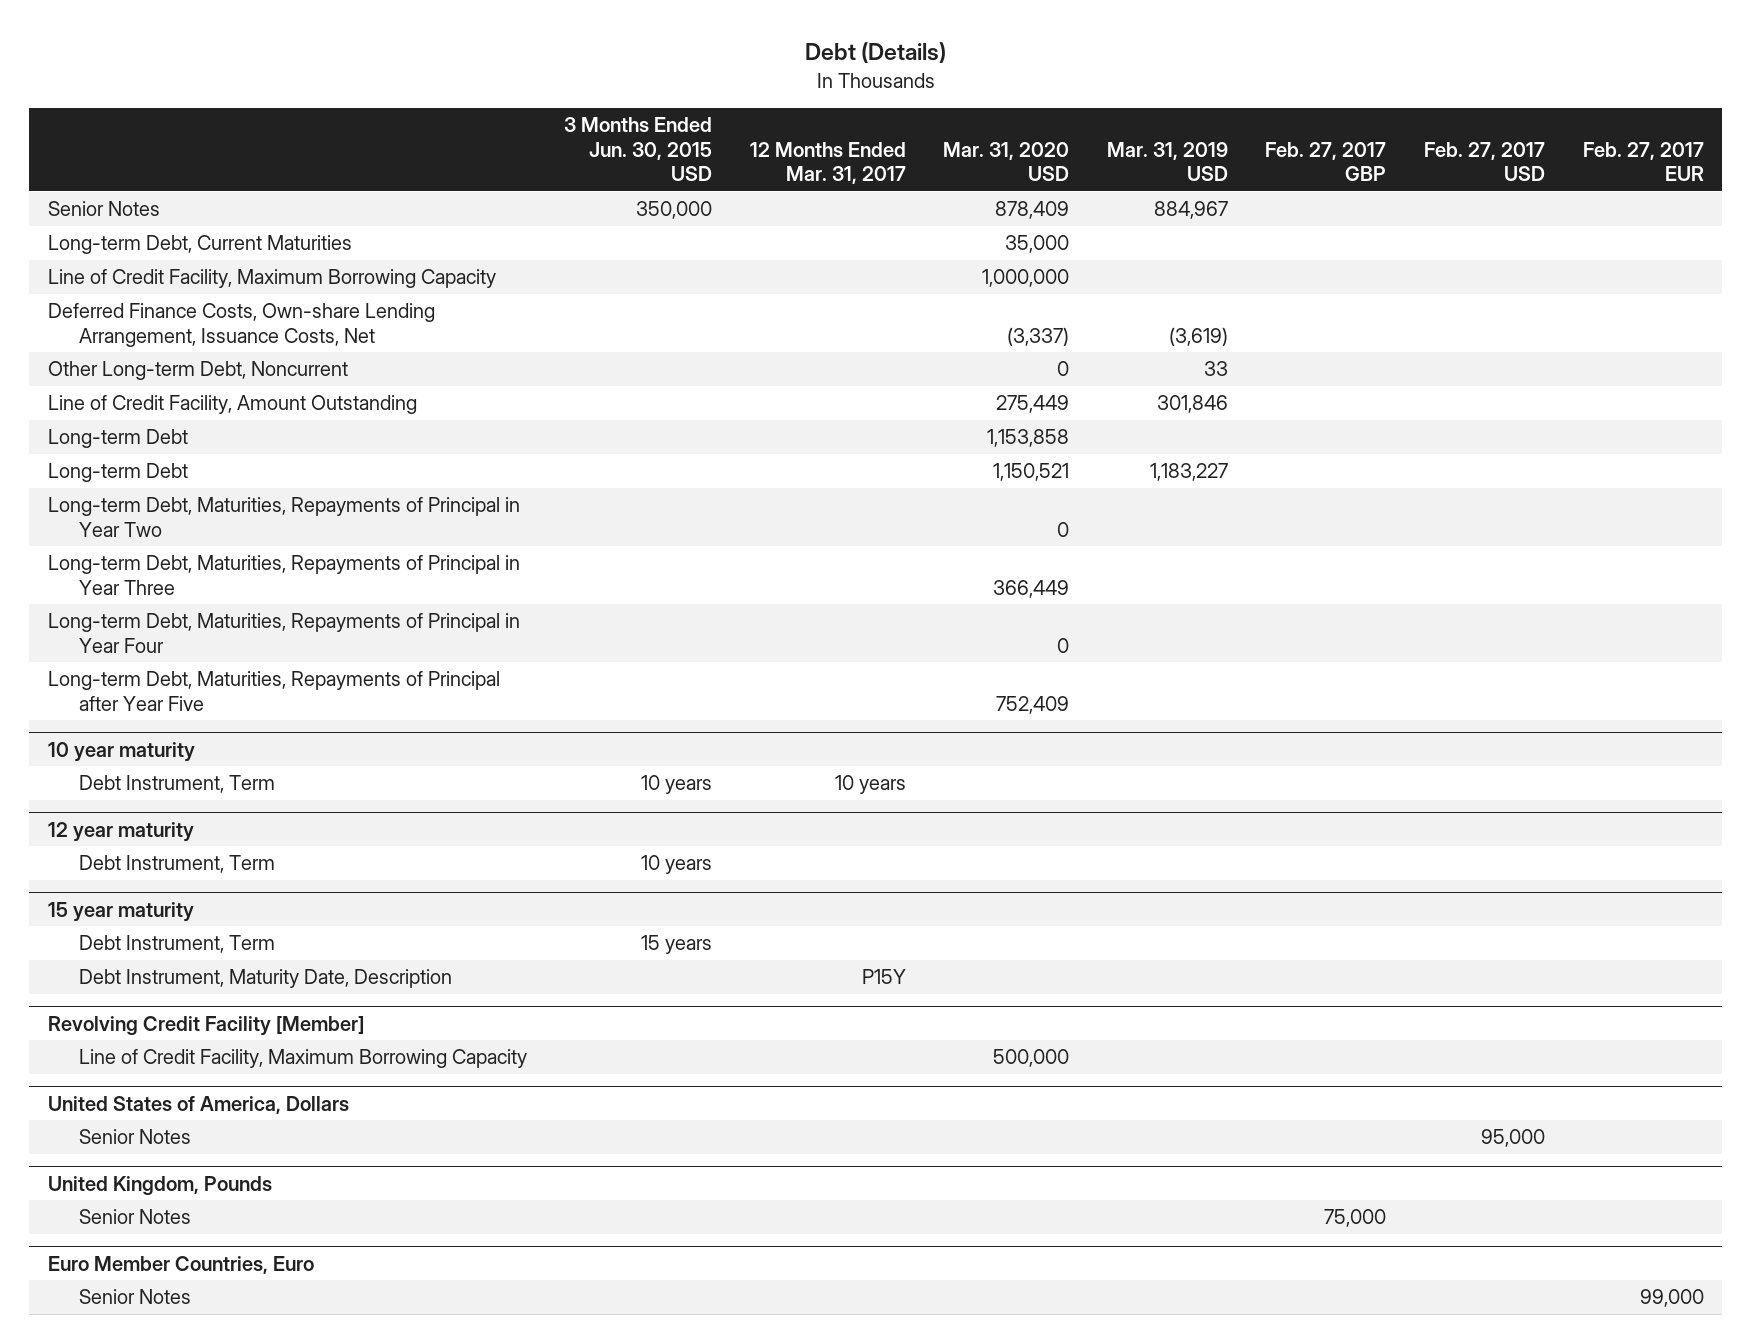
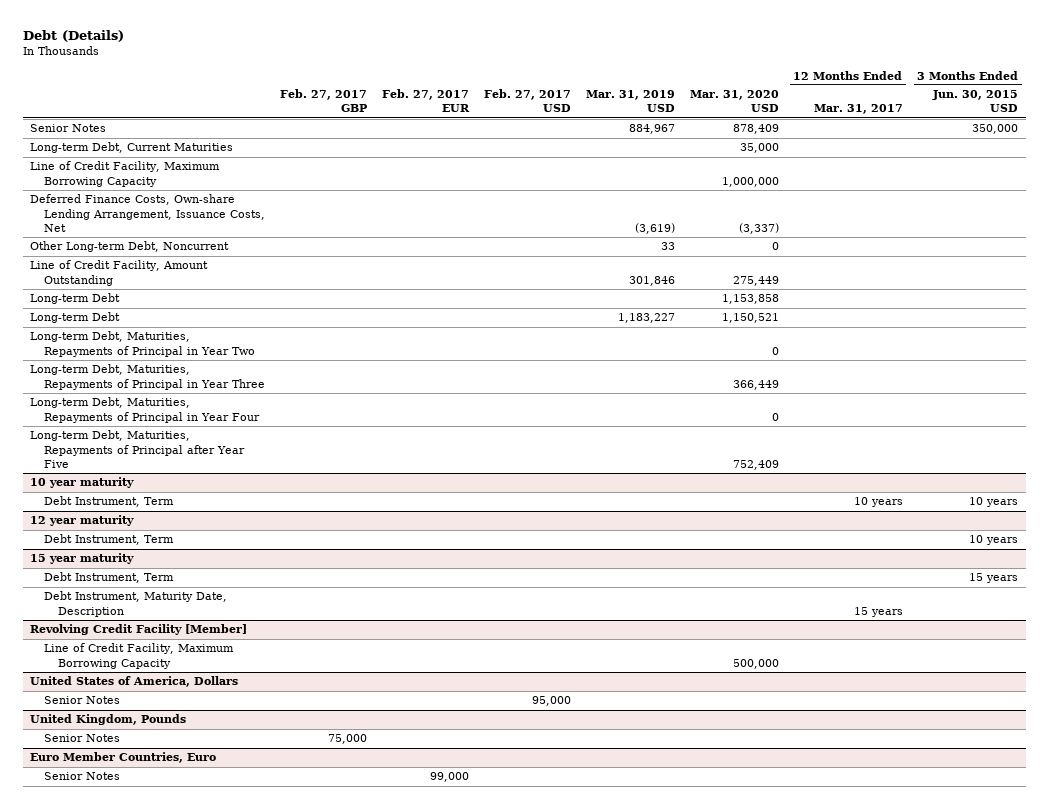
- | 3 Months Ended Jun. 30, 2015 USD | 12 Months Ended Mar. 31, 2017 | Mar. 31, 2020 USD | Mar. 31, 2019 USD | Feb. 27, 2017 GBP | Feb. 27, 2017 USD | Feb. 27, 2017 EUR
+ | Feb. 27, 2017 GBP | Feb. 27, 2017 EUR | Feb. 27, 2017 USD | Mar. 31, 2019 USD | Mar. 31, 2020 USD | 12 Months Ended Mar. 31, 2017 | 3 Months Ended Jun. 30, 2015 USD
@ 15 year maturity
- Debt Instrument, Maturity Date, Description | | P15Y | | | | |
+ Debt Instrument, Maturity Date, Description | | | | | | 15 years |

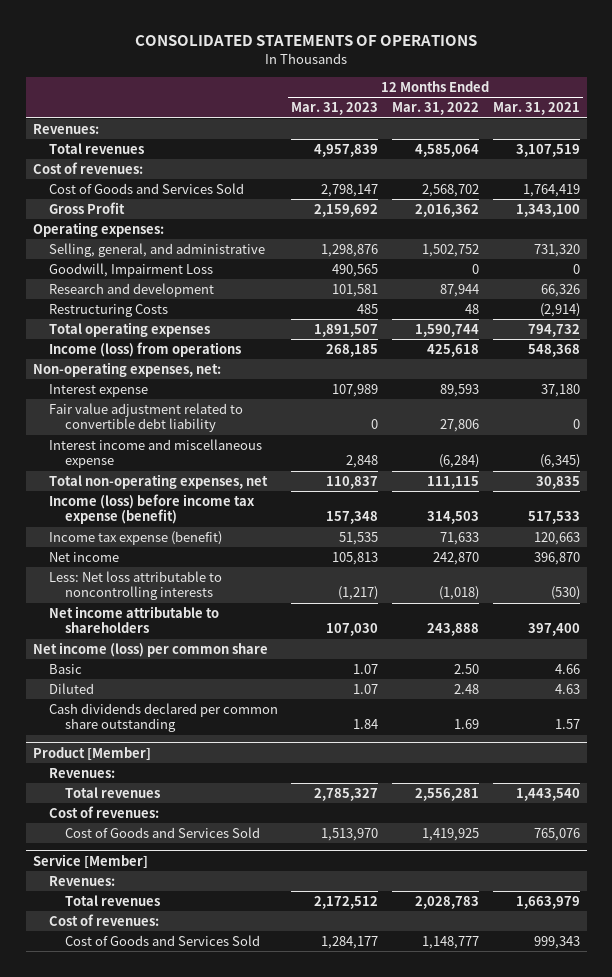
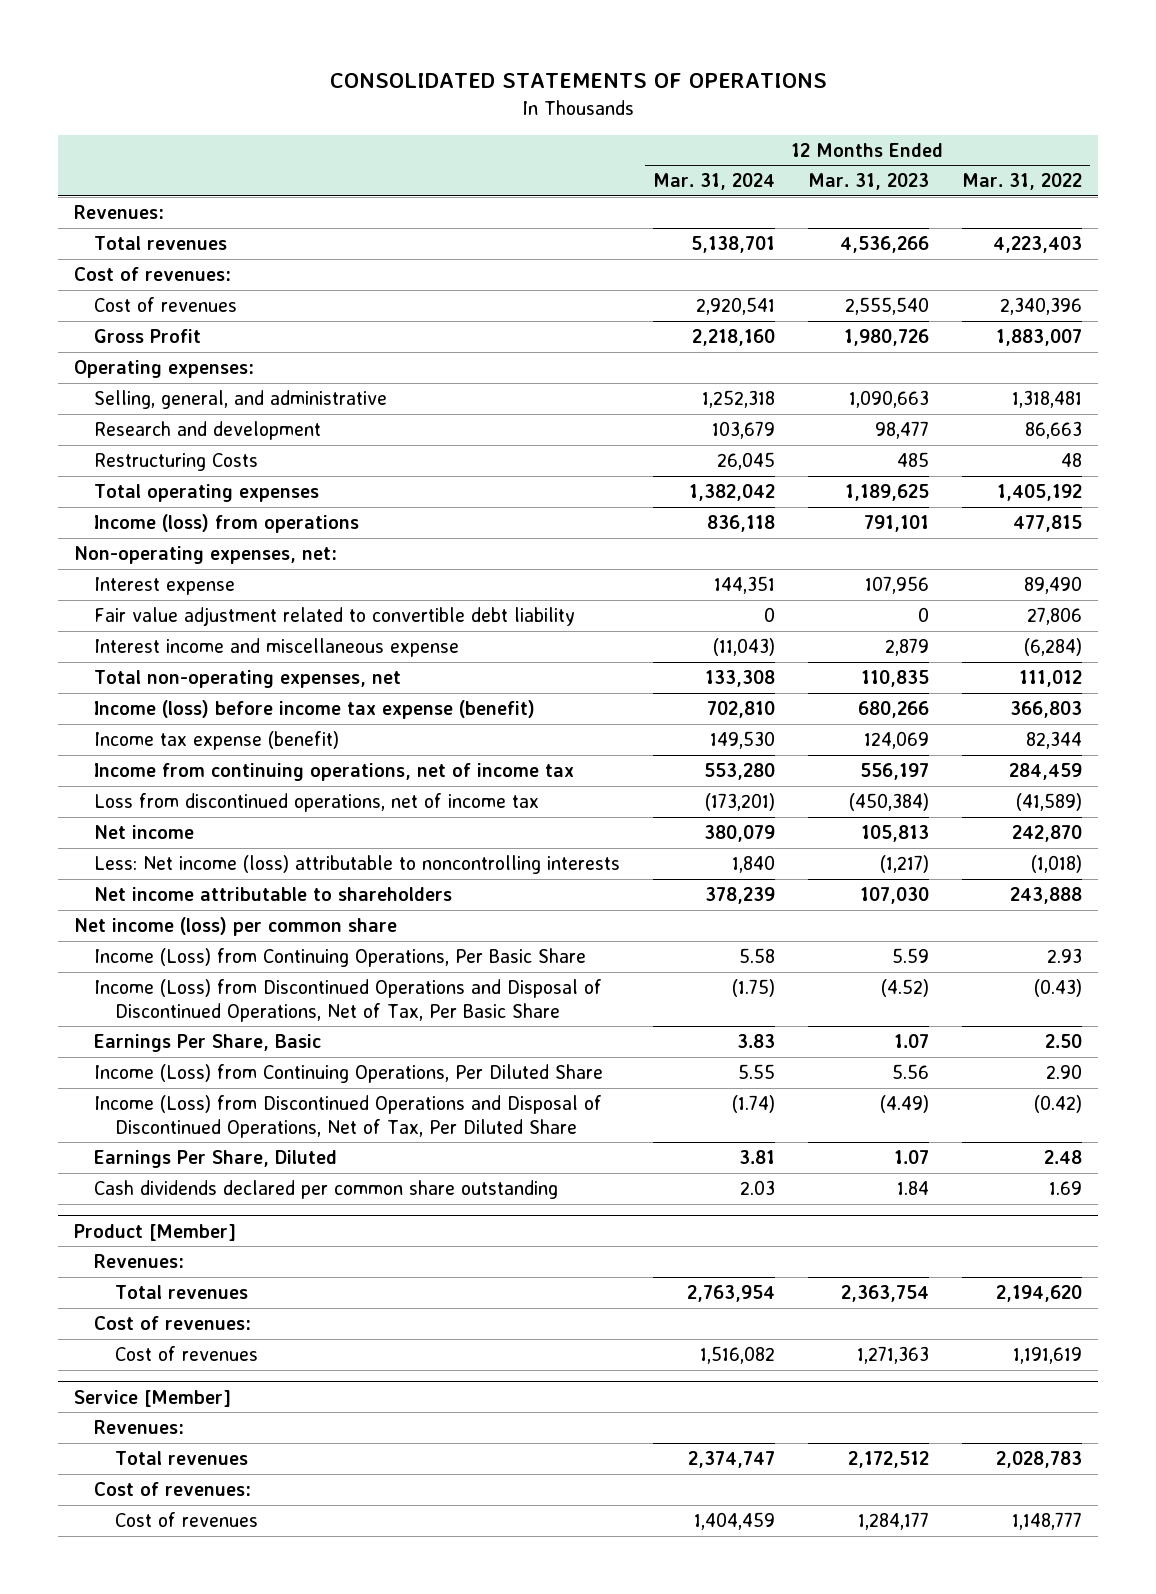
- | 12 Months Ended Mar. 31, 2023 | 12 Months Ended Mar. 31, 2022 | 12 Months Ended Mar. 31, 2021
+ | 12 Months Ended Mar. 31, 2024 | 12 Months Ended Mar. 31, 2023 | 12 Months Ended Mar. 31, 2022
- Total revenues | 4,957,839 | 4,585,064 | 3,107,519
+ Total revenues | 5,138,701 | 4,536,266 | 4,223,403
- Cost of Goods and Services Sold | 2,798,147 | 2,568,702 | 1,764,419
- Gross Profit | 2,159,692 | 2,016,362 | 1,343,100
+ Cost of revenues | 2,920,541 | 2,555,540 | 2,340,396
+ Gross Profit | 2,218,160 | 1,980,726 | 1,883,007
- Selling, general, and administrative | 1,298,876 | 1,502,752 | 731,320
- Goodwill, Impairment Loss | 490,565 | 0 | 0
- Research and development | 101,581 | 87,944 | 66,326
+ Selling, general, and administrative | 1,252,318 | 1,090,663 | 1,318,481
+ Research and development | 103,679 | 98,477 | 86,663
- Total operating expenses | 1,891,507 | 1,590,744 | 794,732
- Income (loss) from operations | 268,185 | 425,618 | 548,368
+ Total operating expenses | 1,382,042 | 1,189,625 | 1,405,192
+ Income (loss) from operations | 836,118 | 791,101 | 477,815
- Interest expense | 107,989 | 89,593 | 37,180
+ Interest expense | 144,351 | 107,956 | 89,490
- Interest income and miscellaneous expense | 2,848 | (6,284) | (6,345)
- Total non-operating expenses, net | 110,837 | 111,115 | 30,835
- Income (loss) before income tax expense (benefit) | 157,348 | 314,503 | 517,533
- Income tax expense (benefit) | 51,535 | 71,633 | 120,663
+ Interest income and miscellaneous expense | (11,043) | 2,879 | (6,284)
+ Total non-operating expenses, net | 133,308 | 110,835 | 111,012
+ Income (loss) before income tax expense (benefit) | 702,810 | 680,266 | 366,803
+ Income tax expense (benefit) | 149,530 | 124,069 | 82,344
+ Income from continuing operations, net of income tax | 553,280 | 556,197 | 284,459
+ Loss from discontinued operations, net of income tax | (173,201) | (450,384) | (41,589)
- Less: Net loss attributable to noncontrolling interests | (1,217) | (1,018) | (530)
+ Less: Net income (loss) attributable to noncontrolling interests | 1,840 | (1,217) | (1,018)
- Basic | 1.07 | 2.50 | 4.66
- Diluted | 1.07 | 2.48 | 4.63
+ Income (Loss) from Continuing Operations, Per Basic Share | 5.58 | 5.59 | 2.93
+ Income (Loss) from Discontinued Operations and Disposal of Discontinued Operations, Net of Tax, Per Basic Share | (1.75) | (4.52) | (0.43)
+ Earnings Per Share, Basic | 3.83 | 1.07 | 2.50
+ Income (Loss) from Continuing Operations, Per Diluted Share | 5.55 | 5.56 | 2.90
+ Income (Loss) from Discontinued Operations and Disposal of Discontinued Operations, Net of Tax, Per Diluted Share | (1.74) | (4.49) | (0.42)
+ Earnings Per Share, Diluted | 3.81 | 1.07 | 2.48
@ Product [Member]
- Total revenues | 2,785,327 | 2,556,281 | 1,443,540
+ Total revenues | 2,763,954 | 2,363,754 | 2,194,620
- Cost of Goods and Services Sold | 1,513,970 | 1,419,925 | 765,076
+ Cost of revenues | 1,516,082 | 1,271,363 | 1,191,619
@ Service [Member]
- Cost of Goods and Services Sold | 1,284,177 | 1,148,777 | 999,343
+ Cost of revenues | 1,404,459 | 1,284,177 | 1,148,777

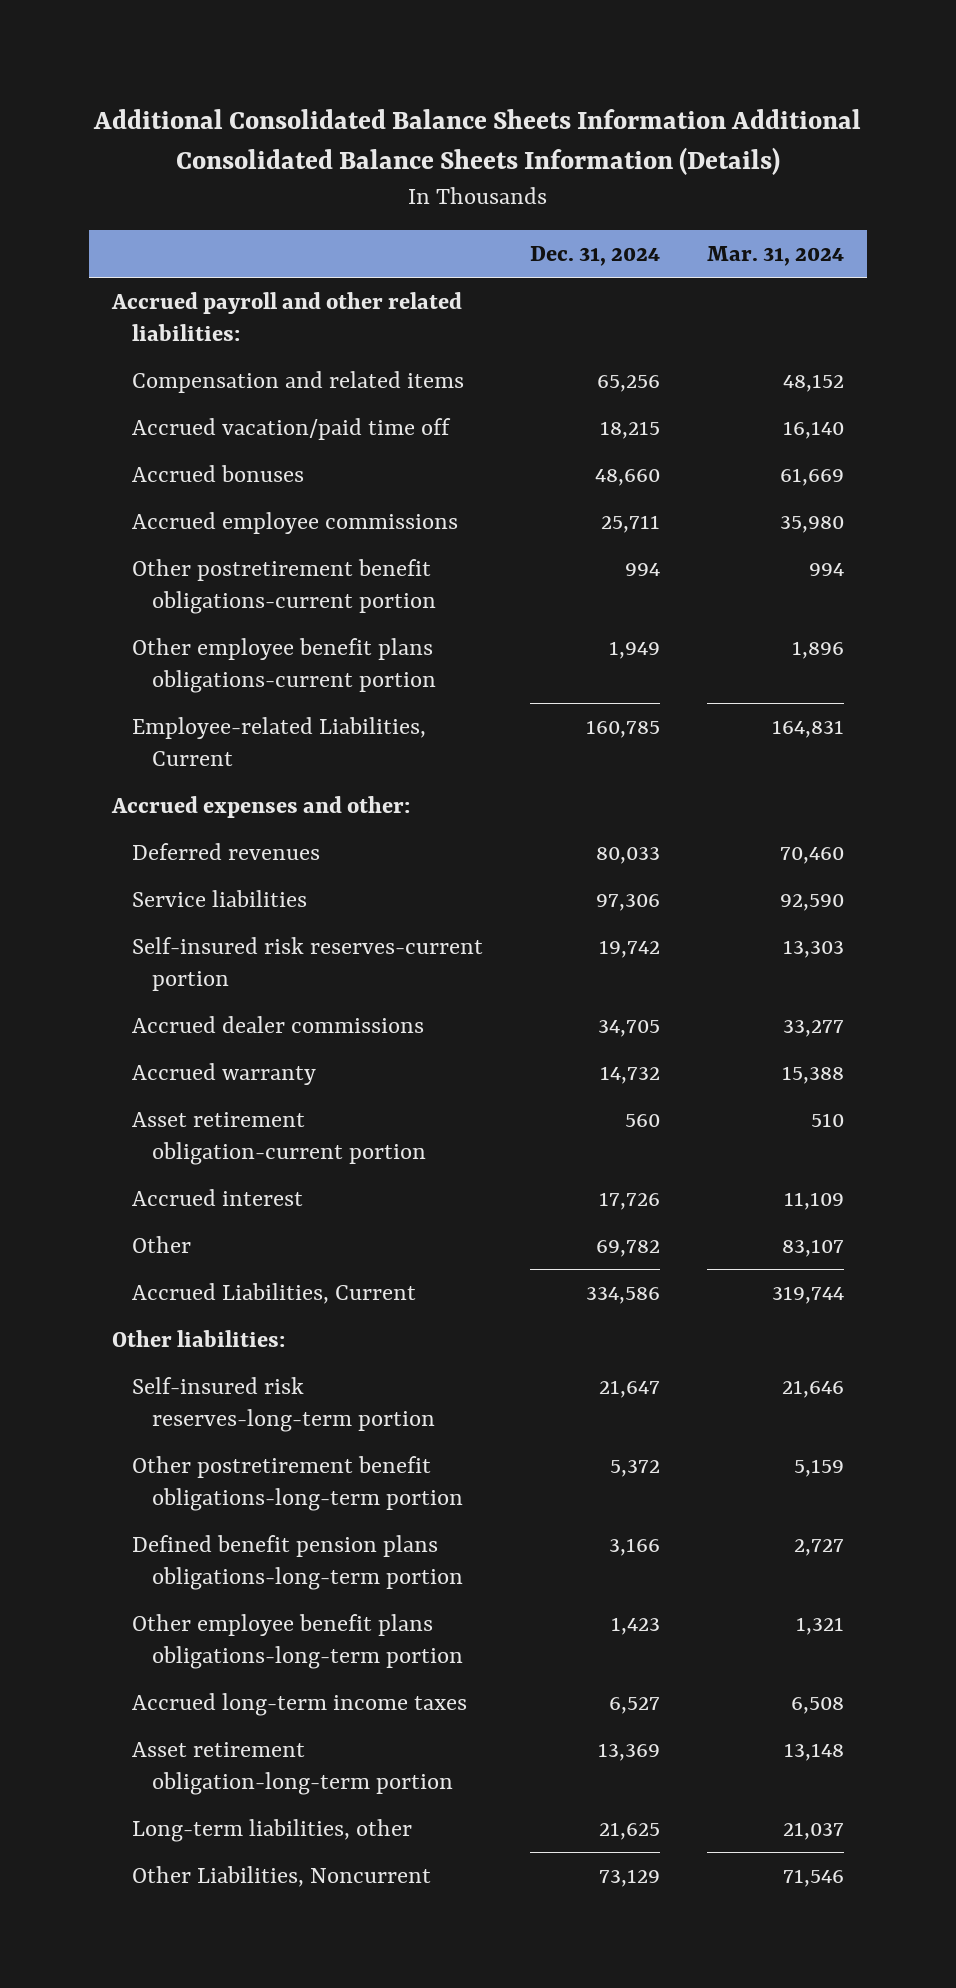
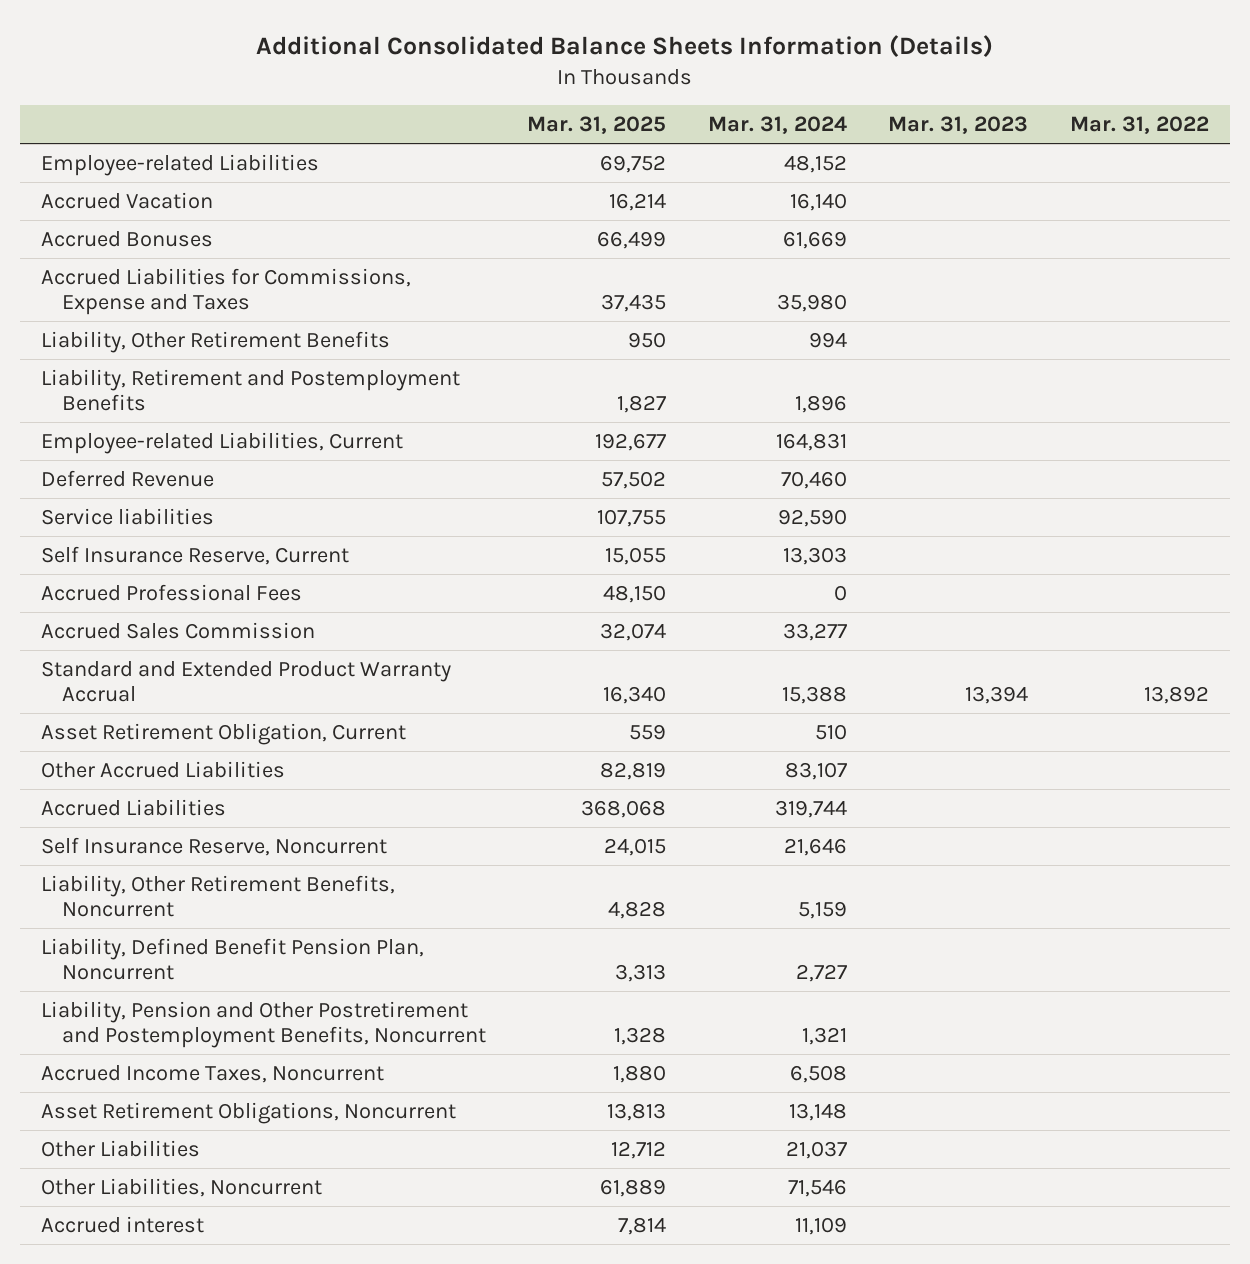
- Additional Consolidated Balance Sheets Information Additional Consolidated Balance Sheets Information (Details)
+ Additional Consolidated Balance Sheets Information (Details)
- | Dec. 31, 2024 | Mar. 31, 2024
+ | Mar. 31, 2025 | Mar. 31, 2024 | Mar. 31, 2023 | Mar. 31, 2022
- Accrued payroll and other related liabilities:
- Compensation and related items | 65,256 | 48,152
- Accrued vacation/paid time off | 18,215 | 16,140
- Accrued bonuses | 48,660 | 61,669
- Accrued employee commissions | 25,711 | 35,980
- Other postretirement benefit obligations-current portion | 994 | 994
- Other employee benefit plans obligations-current portion | 1,949 | 1,896
+ Employee-related Liabilities | 69,752 | 48,152 | |
+ Accrued Vacation | 16,214 | 16,140 | |
+ Accrued Bonuses | 66,499 | 61,669 | |
+ Accrued Liabilities for Commissions, Expense and Taxes | 37,435 | 35,980 | |
+ Liability, Other Retirement Benefits | 950 | 994 | |
+ Liability, Retirement and Postemployment Benefits | 1,827 | 1,896 | |
- Accrued expenses and other:
- Deferred revenues | 80,033 | 70,460
+ Deferred Revenue | 57,502 | 70,460 | |
- Self-insured risk reserves-current portion | 19,742 | 13,303
- Accrued dealer commissions | 34,705 | 33,277
- Accrued warranty | 14,732 | 15,388
- Asset retirement obligation-current portion | 560 | 510
- Other | 69,782 | 83,107
- Accrued Liabilities, Current | 334,586 | 319,744
- Other liabilities:
- Self-insured risk reserves-long-term portion | 21,647 | 21,646
- Other postretirement benefit obligations-long-term portion | 5,372 | 5,159
- Defined benefit pension plans obligations-long-term portion | 3,166 | 2,727
- Other employee benefit plans obligations-long-term portion | 1,423 | 1,321
- Accrued long-term income taxes | 6,527 | 6,508
- Asset retirement obligation-long-term portion | 13,369 | 13,148
- Long-term liabilities, other | 21,625 | 21,037
+ Self Insurance Reserve, Current | 15,055 | 13,303 | |
+ Accrued Professional Fees | 48,150 | 0 | |
+ Accrued Sales Commission | 32,074 | 33,277 | |
+ Standard and Extended Product Warranty Accrual | 16,340 | 15,388 | 13,394 | 13,892
+ Asset Retirement Obligation, Current | 559 | 510 | |
+ Other Accrued Liabilities | 82,819 | 83,107 | |
+ Accrued Liabilities | 368,068 | 319,744 | |
+ Self Insurance Reserve, Noncurrent | 24,015 | 21,646 | |
+ Liability, Other Retirement Benefits, Noncurrent | 4,828 | 5,159 | |
+ Liability, Defined Benefit Pension Plan, Noncurrent | 3,313 | 2,727 | |
+ Liability, Pension and Other Postretirement and Postemployment Benefits, Noncurrent | 1,328 | 1,321 | |
+ Accrued Income Taxes, Noncurrent | 1,880 | 6,508 | |
+ Asset Retirement Obligations, Noncurrent | 13,813 | 13,148 | |
+ Other Liabilities | 12,712 | 21,037 | |
moved down: Accrued interest | 7,814 | 11,109 | |

